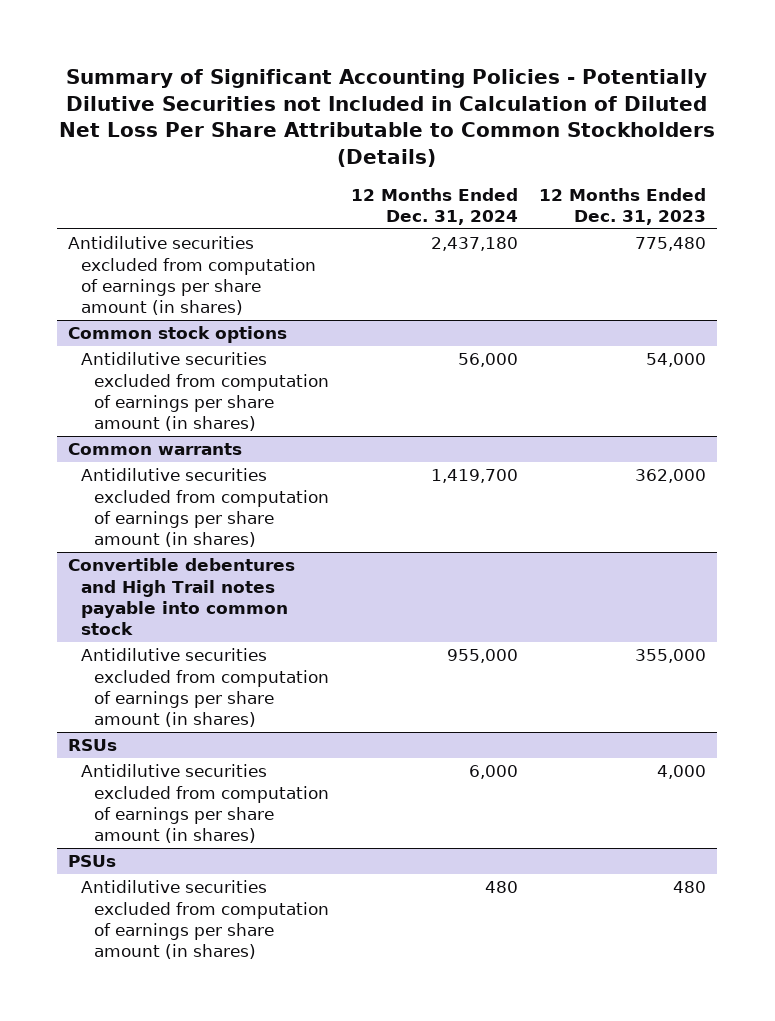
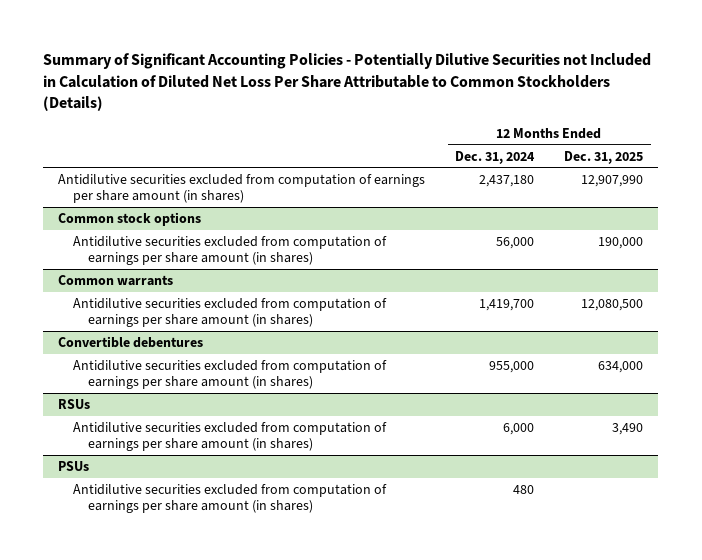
- | 12 Months Ended Dec. 31, 2024 | 12 Months Ended Dec. 31, 2023
+ | 12 Months Ended Dec. 31, 2024 | 12 Months Ended Dec. 31, 2025
- Convertible debentures and High Trail notes payable into common stock
+ Convertible debentures

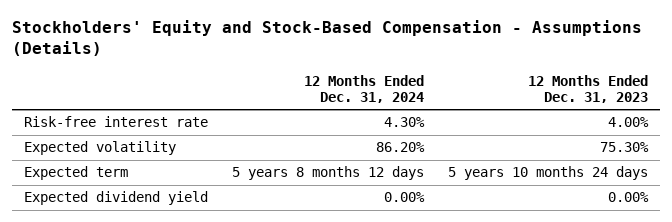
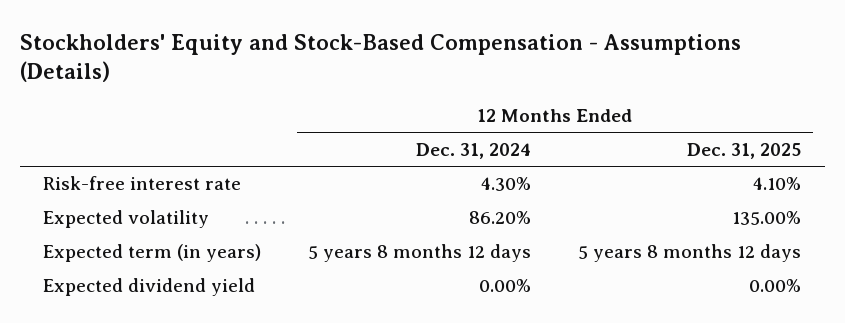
- | 12 Months Ended Dec. 31, 2024 | 12 Months Ended Dec. 31, 2023
+ | 12 Months Ended Dec. 31, 2024 | 12 Months Ended Dec. 31, 2025
- Expected term | 5 years 8 months 12 days | 5 years 10 months 24 days
+ Expected term (in years) | 5 years 8 months 12 days | 5 years 8 months 12 days

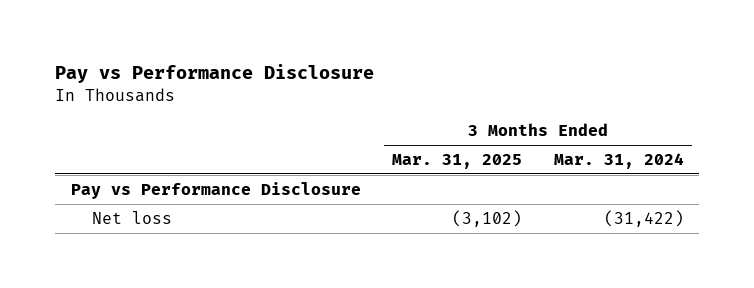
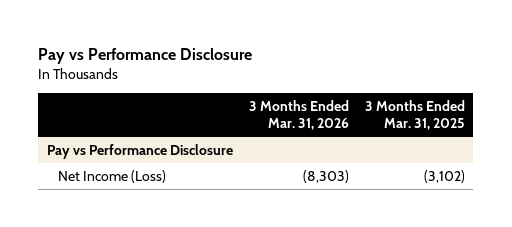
- | 3 Months Ended Mar. 31, 2025 | 3 Months Ended Mar. 31, 2024
+ | 3 Months Ended Mar. 31, 2026 | 3 Months Ended Mar. 31, 2025
- Net loss | (3,102) | (31,422)
+ Net Income (Loss) | (8,303) | (3,102)

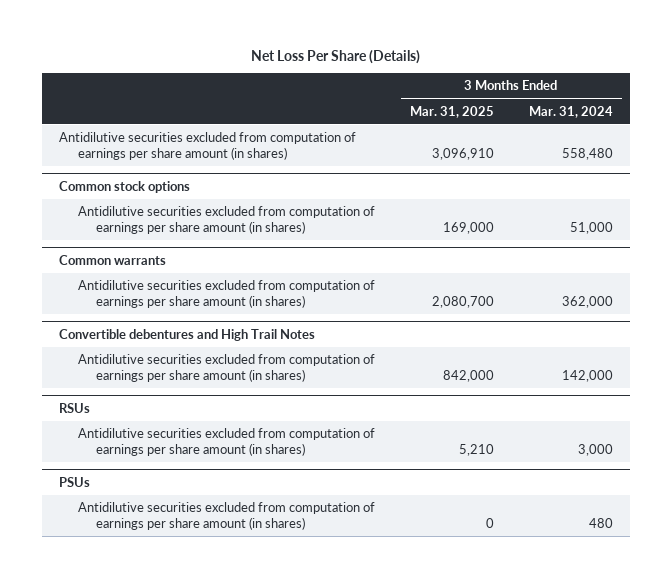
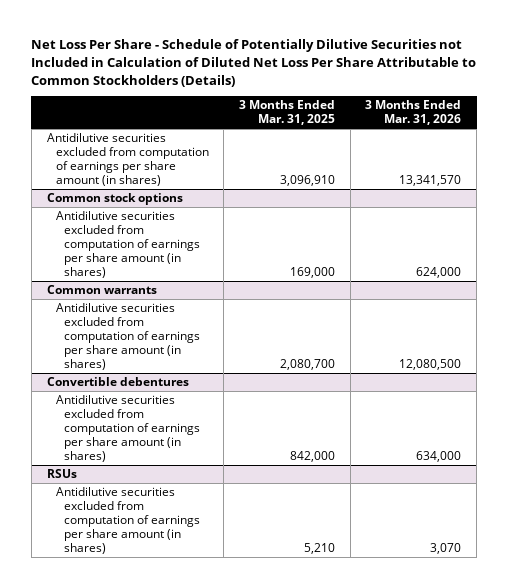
- Net Loss Per Share (Details)
+ Net Loss Per Share - Schedule of Potentially Dilutive Securities not Included in Calculation of Diluted Net Loss Per Share Attributable to Common Stockholders (Details)
- | 3 Months Ended Mar. 31, 2025 | 3 Months Ended Mar. 31, 2024
+ | 3 Months Ended Mar. 31, 2025 | 3 Months Ended Mar. 31, 2026
- Convertible debentures and High Trail Notes
+ Convertible debentures
- PSUs
- Antidilutive securities excluded from computation of earnings per share amount (in shares) | 0 | 480

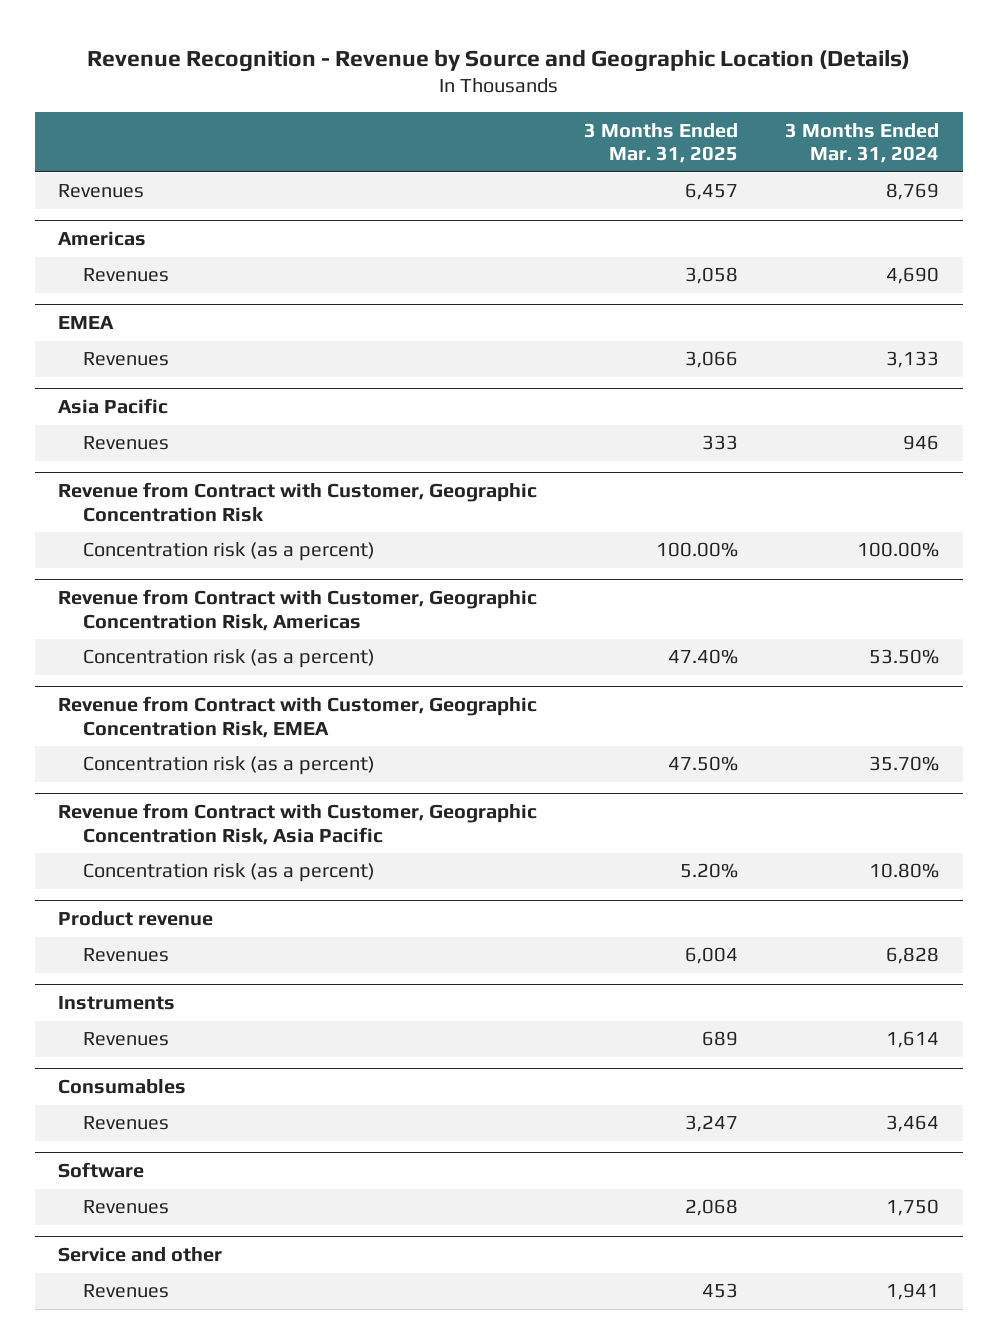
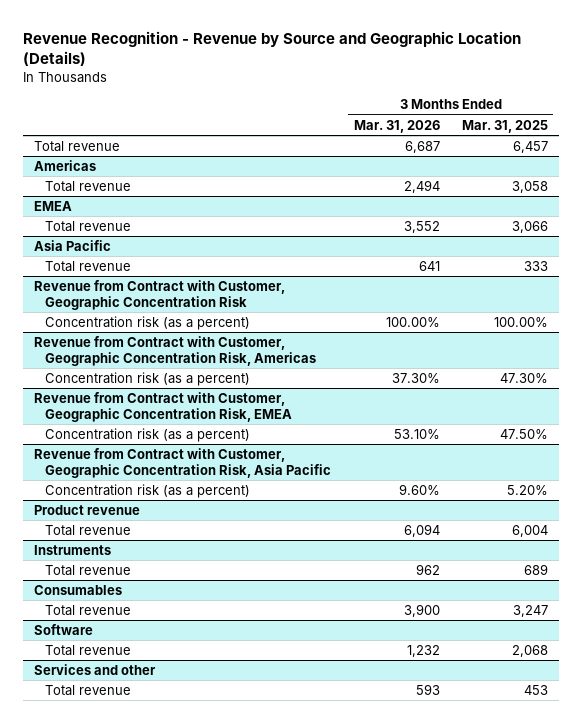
- | 3 Months Ended Mar. 31, 2025 | 3 Months Ended Mar. 31, 2024
+ | 3 Months Ended Mar. 31, 2026 | 3 Months Ended Mar. 31, 2025
- Revenues | 6,457 | 8,769
+ Total revenue | 6,687 | 6,457
@ Americas
- Revenues | 3,058 | 4,690
+ Total revenue | 2,494 | 3,058
@ EMEA
- Revenues | 3,066 | 3,133
+ Total revenue | 3,552 | 3,066
@ Asia Pacific
- Revenues | 333 | 946
+ Total revenue | 641 | 333
@ Revenue from Contract with Customer, Geographic Concentration Risk, Americas
- Concentration risk (as a percent) | 47.40% | 53.50%
+ Concentration risk (as a percent) | 37.30% | 47.30%
@ Product revenue
- Revenues | 6,004 | 6,828
+ Total revenue | 6,094 | 6,004
@ Instruments
- Revenues | 689 | 1,614
+ Total revenue | 962 | 689
@ Consumables
- Revenues | 3,247 | 3,464
+ Total revenue | 3,900 | 3,247
@ Software
- Revenues | 2,068 | 1,750
- Service and other
- Revenues | 453 | 1,941
@ Software
+ Total revenue | 1,232 | 2,068
+ Services and other
+ Total revenue | 593 | 453

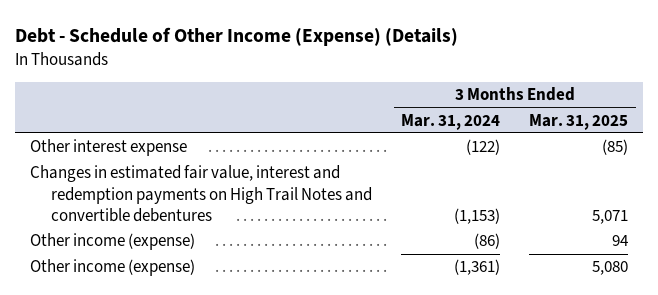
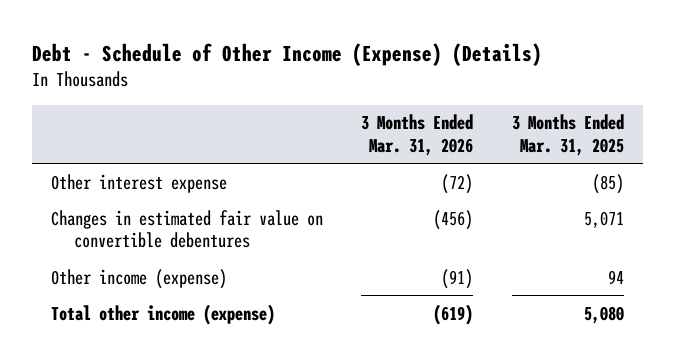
- | 3 Months Ended Mar. 31, 2024 | 3 Months Ended Mar. 31, 2025
+ | 3 Months Ended Mar. 31, 2026 | 3 Months Ended Mar. 31, 2025
- Changes in estimated fair value, interest and redemption payments on High Trail Notes and convertible debentures | (1,153) | 5,071
+ Changes in estimated fair value on convertible debentures | (456) | 5,071
- Other income (expense) | (1,361) | 5,080
+ Total other income (expense) | (619) | 5,080

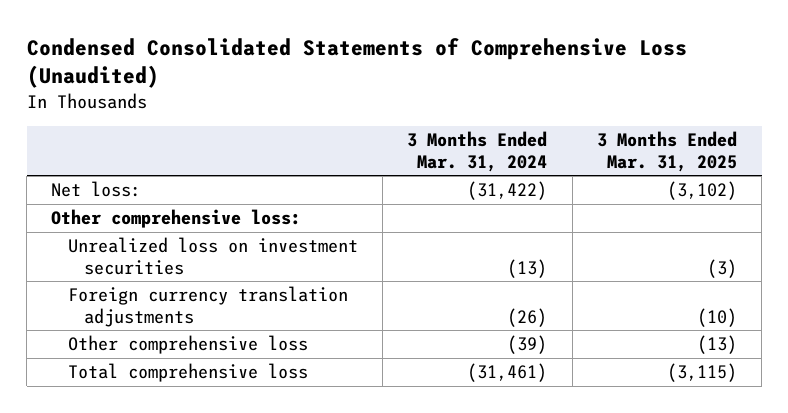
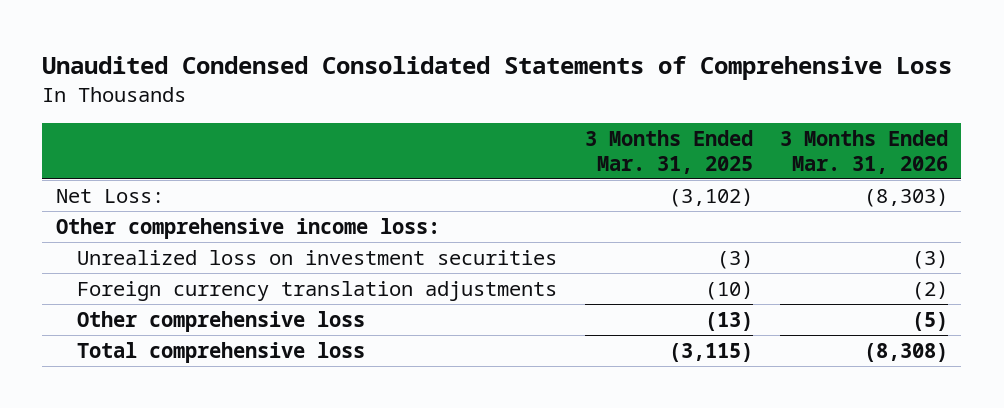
- Condensed Consolidated Statements of Comprehensive Loss (Unaudited)
+ Unaudited Condensed Consolidated Statements of Comprehensive Loss
- | 3 Months Ended Mar. 31, 2024 | 3 Months Ended Mar. 31, 2025
+ | 3 Months Ended Mar. 31, 2025 | 3 Months Ended Mar. 31, 2026
- Net loss: | (31,422) | (3,102)
- Other comprehensive loss:
+ Net Loss: | (3,102) | (8,303)
+ Other comprehensive income loss:

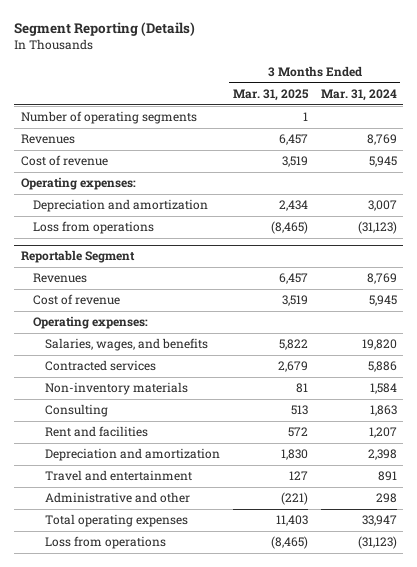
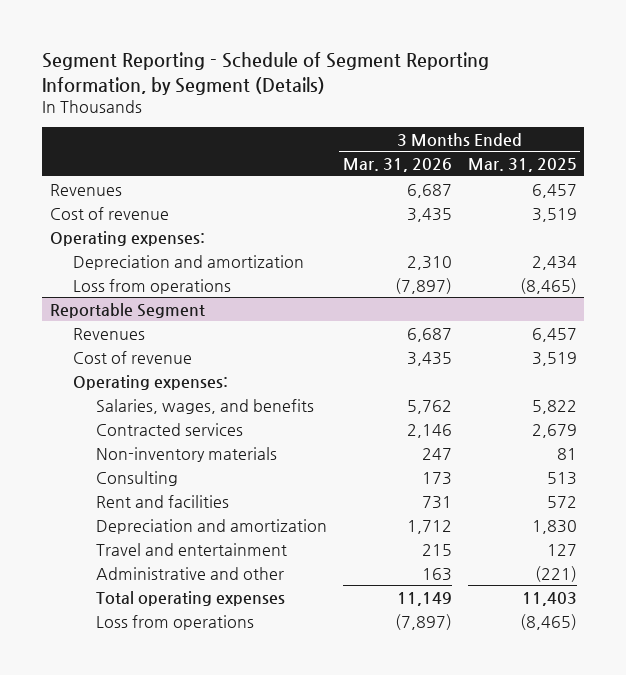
- Segment Reporting (Details)
+ Segment Reporting - Schedule of Segment Reporting Information, by Segment (Details)
- | 3 Months Ended Mar. 31, 2025 | 3 Months Ended Mar. 31, 2024
+ | 3 Months Ended Mar. 31, 2026 | 3 Months Ended Mar. 31, 2025
- Number of operating segments | 1 |

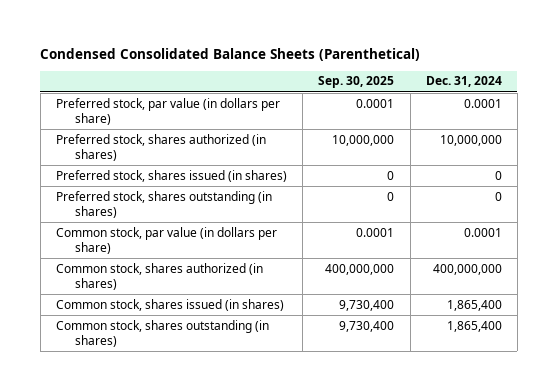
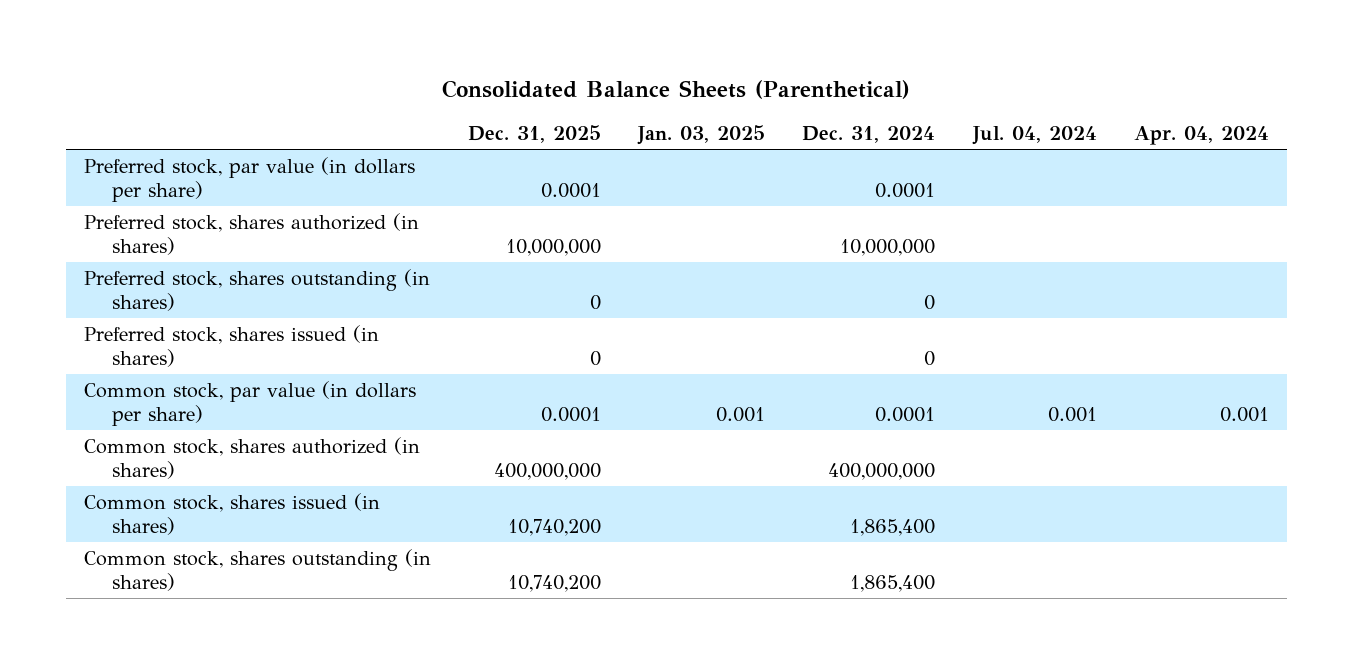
- Condensed Consolidated Balance Sheets (Parenthetical)
+ Consolidated Balance Sheets (Parenthetical)
- | Sep. 30, 2025 | Dec. 31, 2024
+ | Dec. 31, 2025 | Jan. 03, 2025 | Dec. 31, 2024 | Jul. 04, 2024 | Apr. 04, 2024
moved down: Preferred stock, shares issued (in shares) | 0 | | 0 | |

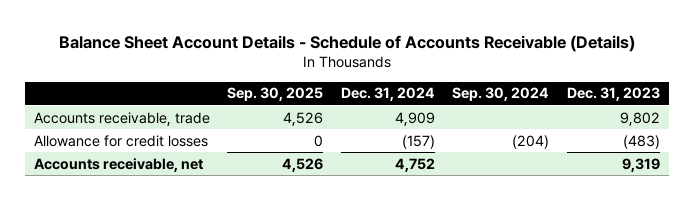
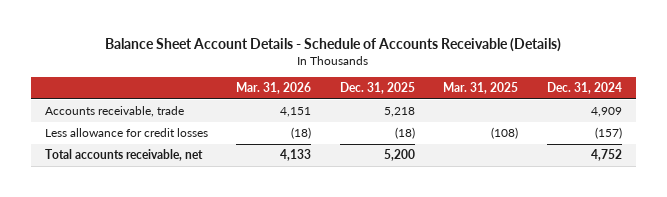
- | Sep. 30, 2025 | Dec. 31, 2024 | Sep. 30, 2024 | Dec. 31, 2023
+ | Mar. 31, 2026 | Dec. 31, 2025 | Mar. 31, 2025 | Dec. 31, 2024
- Allowance for credit losses | 0 | (157) | (204) | (483)
- Accounts receivable, net | 4,526 | 4,752 | | 9,319
+ Less allowance for credit losses | (18) | (18) | (108) | (157)
+ Total accounts receivable, net | 4,133 | 5,200 | | 4,752

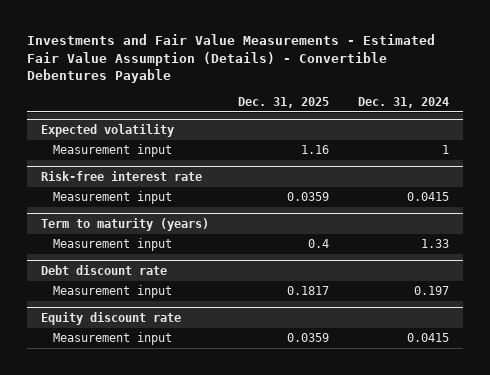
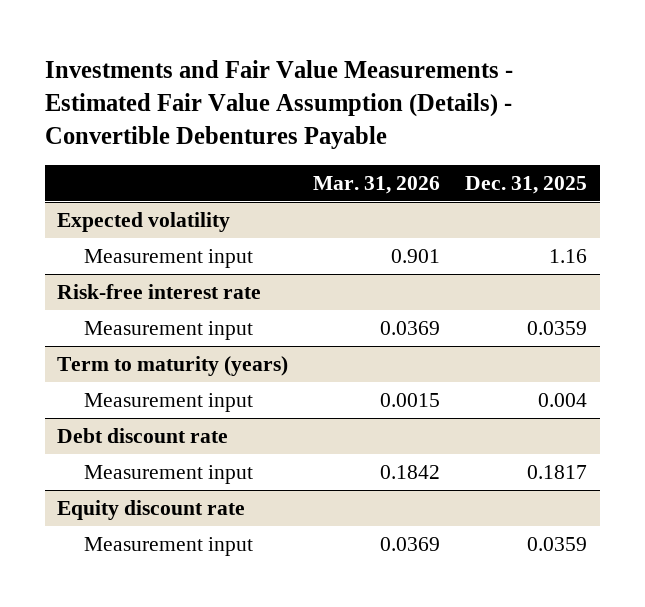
- | Dec. 31, 2025 | Dec. 31, 2024
+ | Mar. 31, 2026 | Dec. 31, 2025
@ Term to maturity (years)
- Measurement input | 0.4 | 1.33
+ Measurement input | 0.0015 | 0.004

